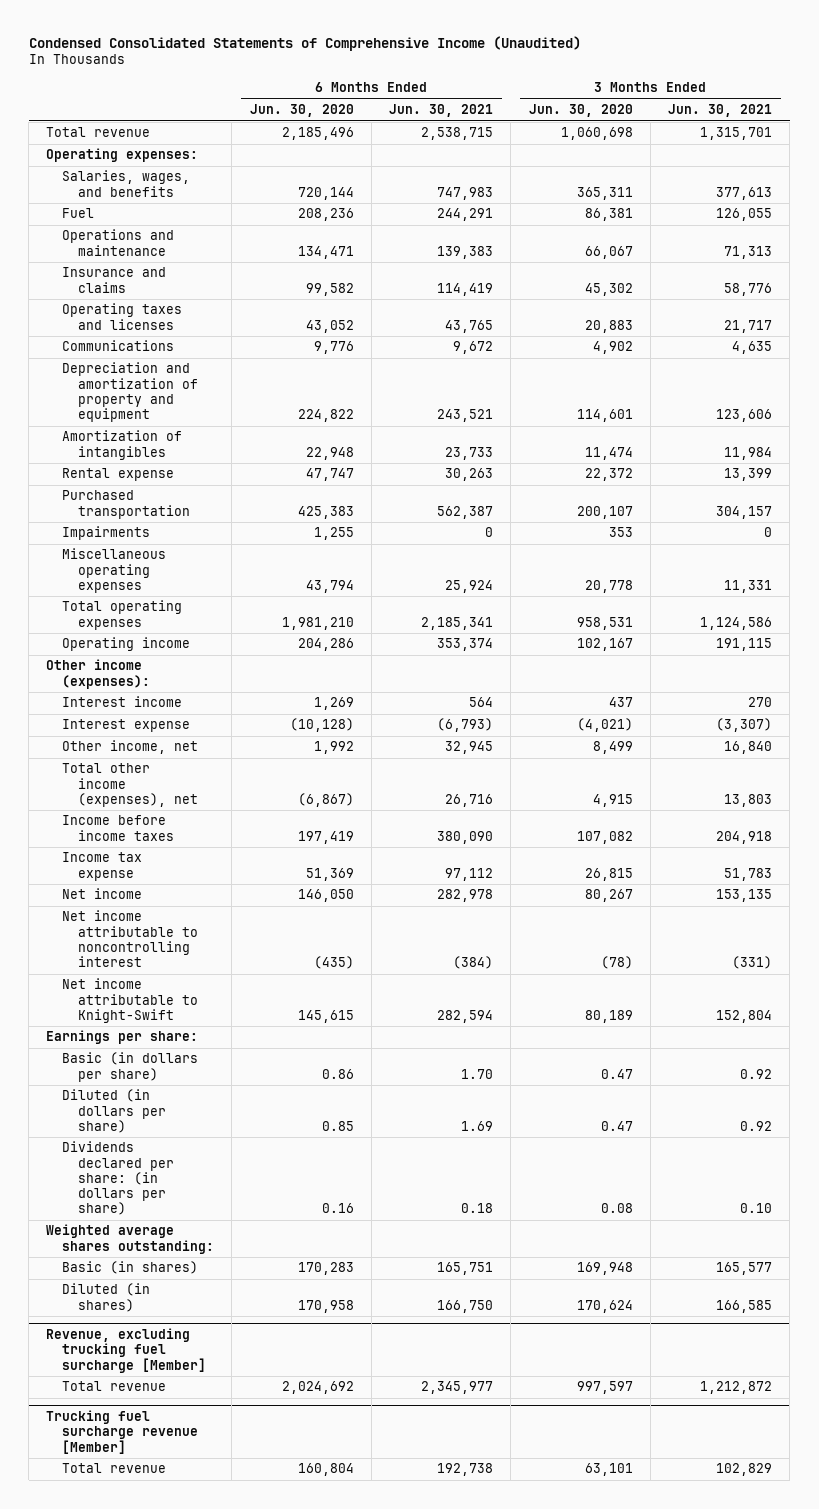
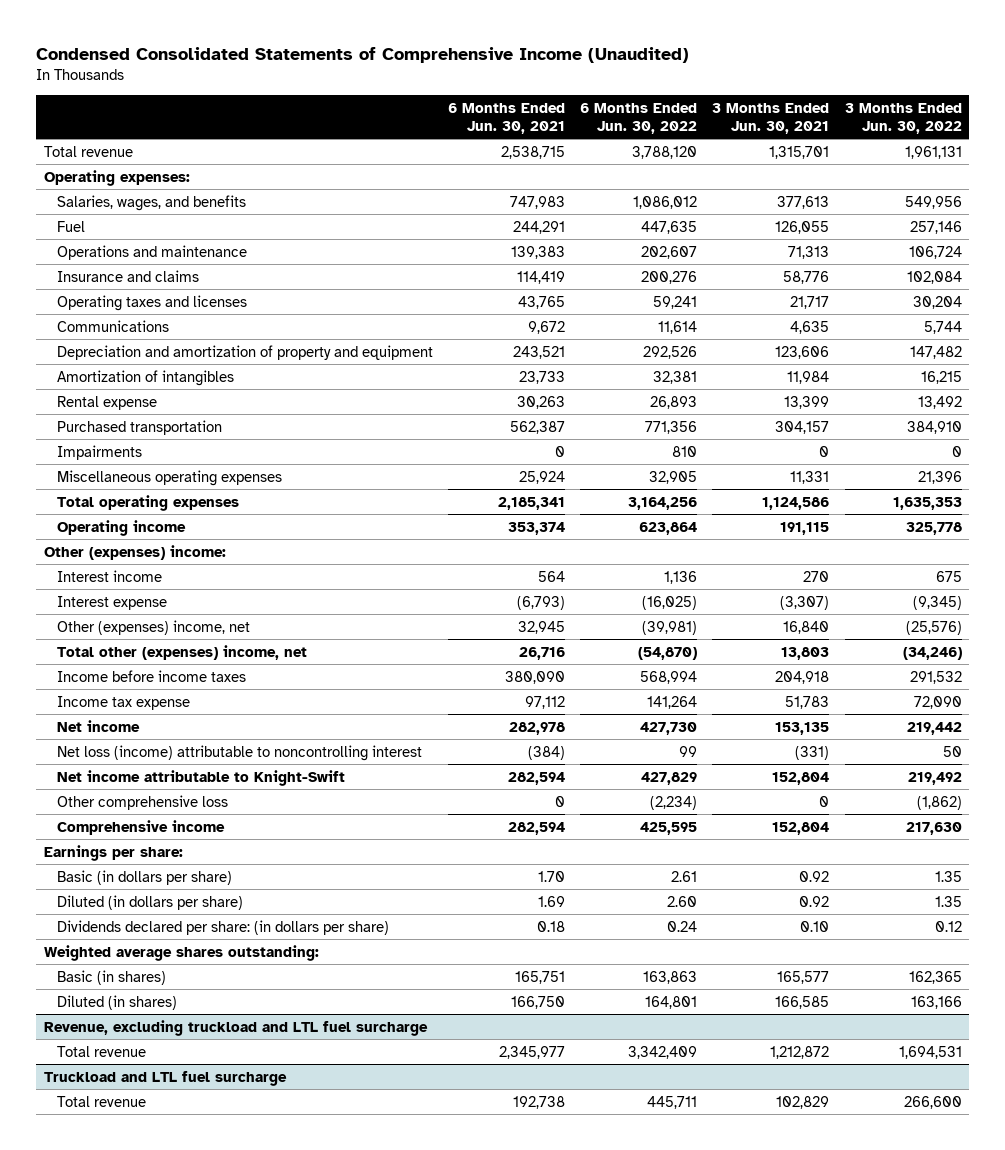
- | 6 Months Ended Jun. 30, 2020 | 6 Months Ended Jun. 30, 2021 | 3 Months Ended Jun. 30, 2020 | 3 Months Ended Jun. 30, 2021
+ | 6 Months Ended Jun. 30, 2021 | 6 Months Ended Jun. 30, 2022 | 3 Months Ended Jun. 30, 2021 | 3 Months Ended Jun. 30, 2022
- Other income (expenses):
+ Other (expenses) income:
- Other income, net | 1,992 | 32,945 | 8,499 | 16,840
- Total other income (expenses), net | (6,867) | 26,716 | 4,915 | 13,803
+ Other (expenses) income, net | 32,945 | (39,981) | 16,840 | (25,576)
+ Total other (expenses) income, net | 26,716 | (54,870) | 13,803 | (34,246)
- Net income attributable to noncontrolling interest | (435) | (384) | (78) | (331)
+ Net loss (income) attributable to noncontrolling interest | (384) | 99 | (331) | 50
+ Other comprehensive loss | 0 | (2,234) | 0 | (1,862)
+ Comprehensive income | 282,594 | 425,595 | 152,804 | 217,630
- Revenue, excluding trucking fuel surcharge [Member]
+ Revenue, excluding truckload and LTL fuel surcharge
- Trucking fuel surcharge revenue [Member]
+ Truckload and LTL fuel surcharge

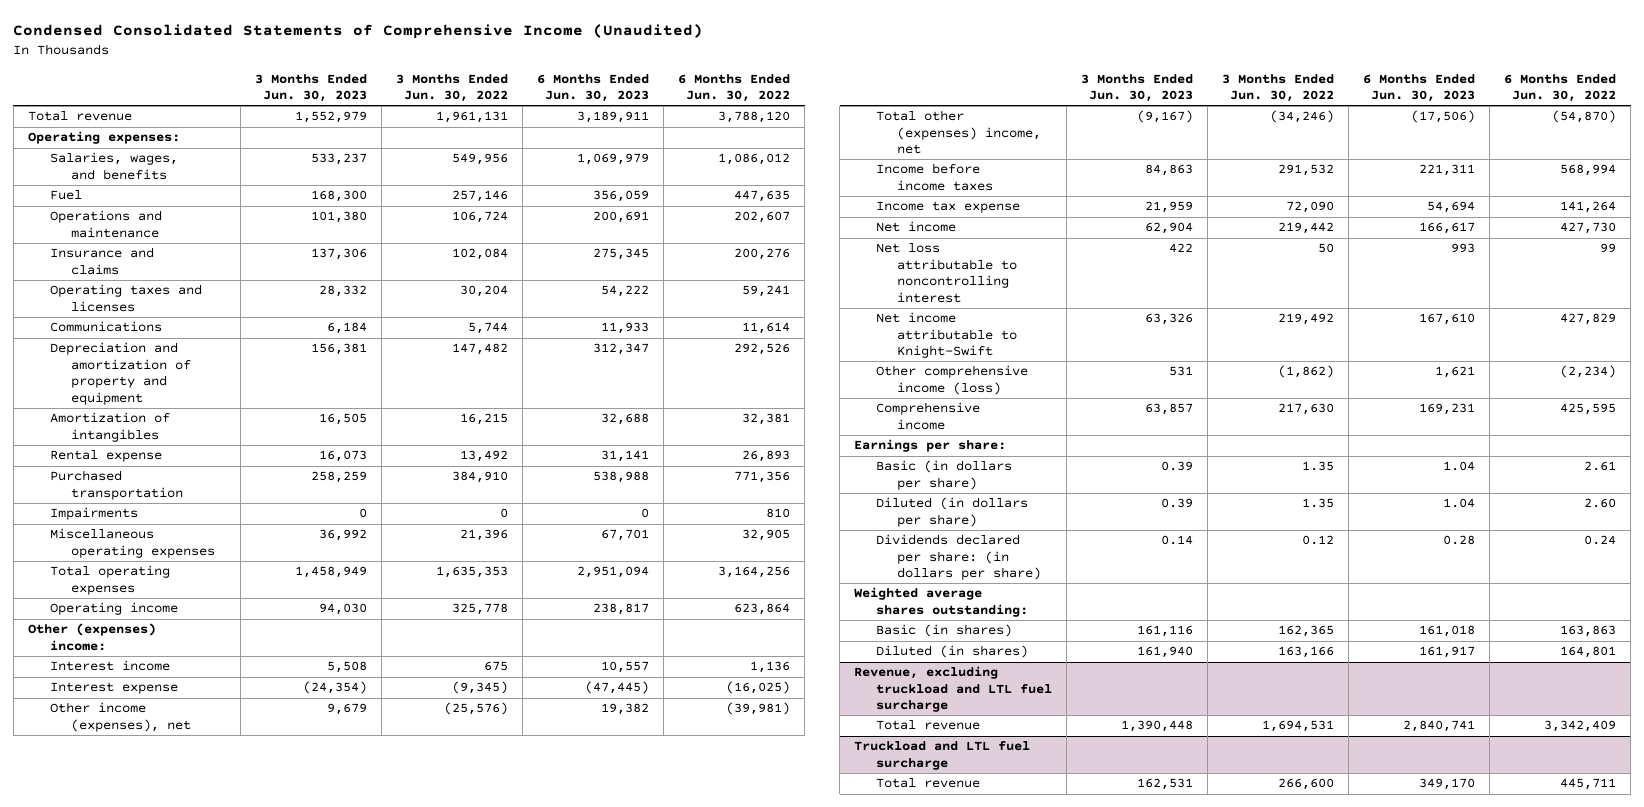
- | 6 Months Ended Jun. 30, 2021 | 6 Months Ended Jun. 30, 2022 | 3 Months Ended Jun. 30, 2021 | 3 Months Ended Jun. 30, 2022
+ | 3 Months Ended Jun. 30, 2023 | 3 Months Ended Jun. 30, 2022 | 6 Months Ended Jun. 30, 2023 | 6 Months Ended Jun. 30, 2022
- Other (expenses) income, net | 32,945 | (39,981) | 16,840 | (25,576)
+ Other income (expenses), net | 9,679 | (25,576) | 19,382 | (39,981)
- Net loss (income) attributable to noncontrolling interest | (384) | 99 | (331) | 50
+ Net loss attributable to noncontrolling interest | 422 | 50 | 993 | 99
- Other comprehensive loss | 0 | (2,234) | 0 | (1,862)
+ Other comprehensive income (loss) | 531 | (1,862) | 1,621 | (2,234)

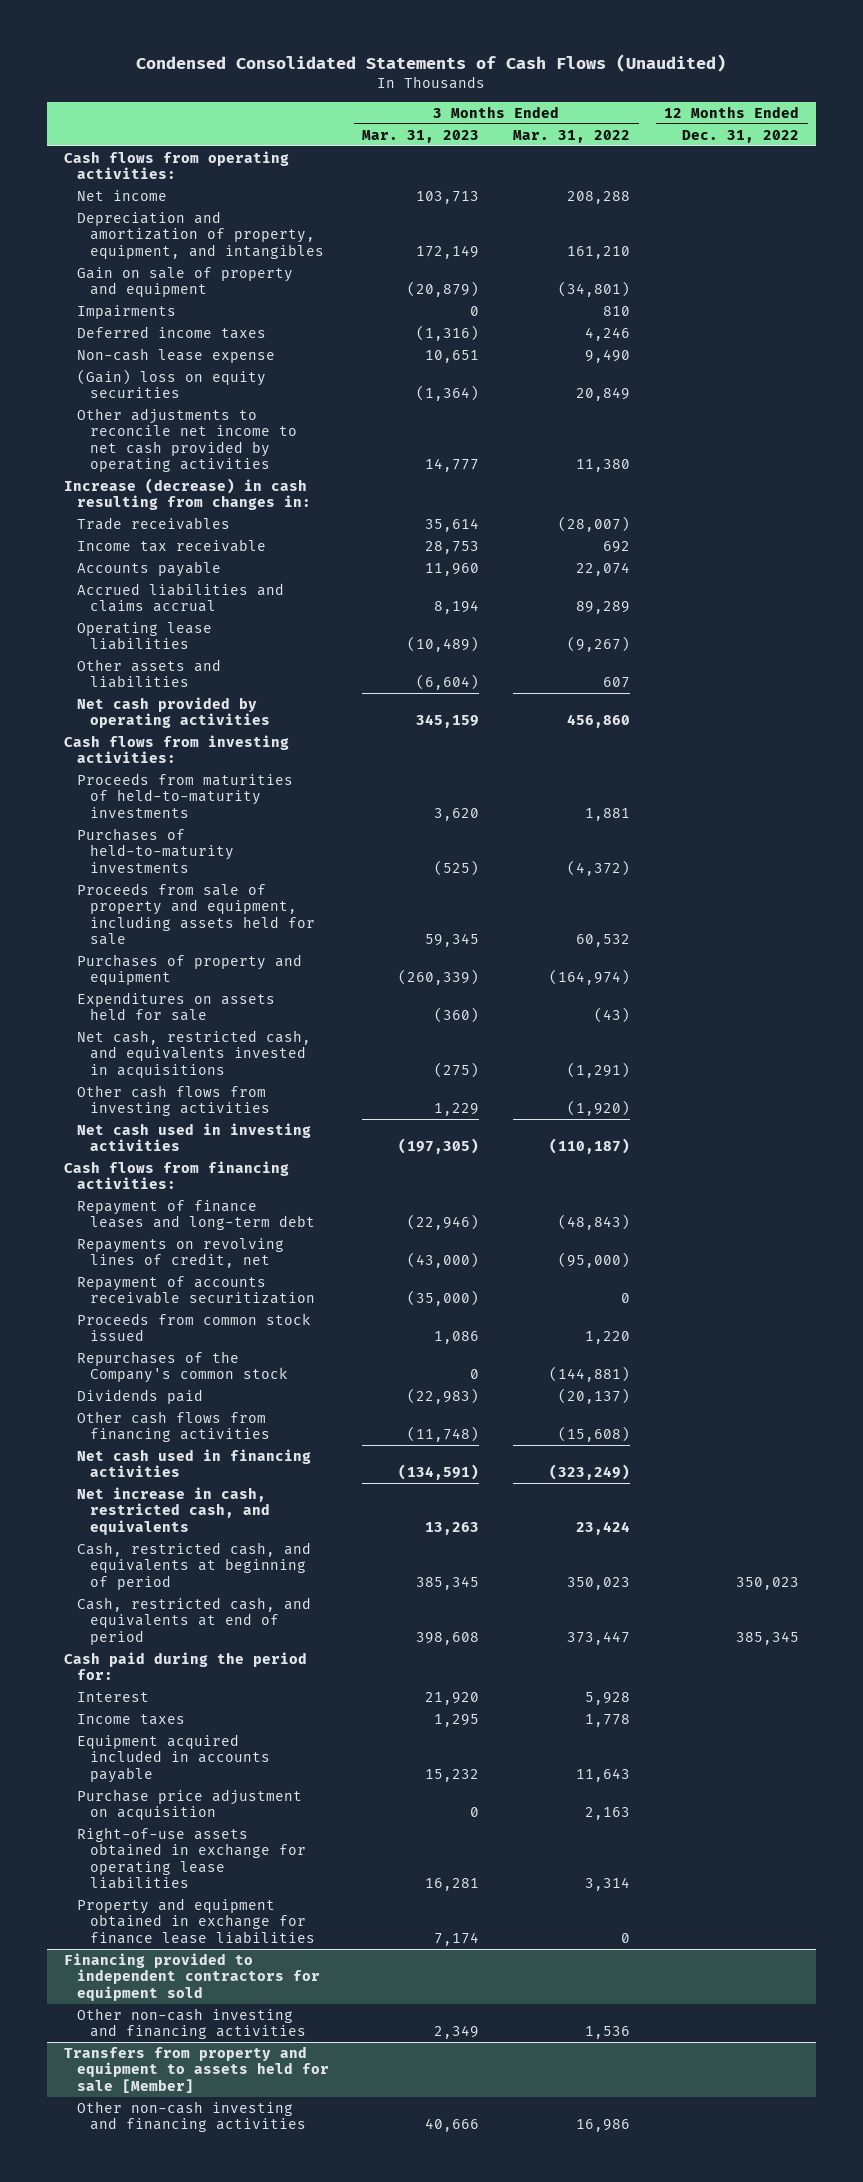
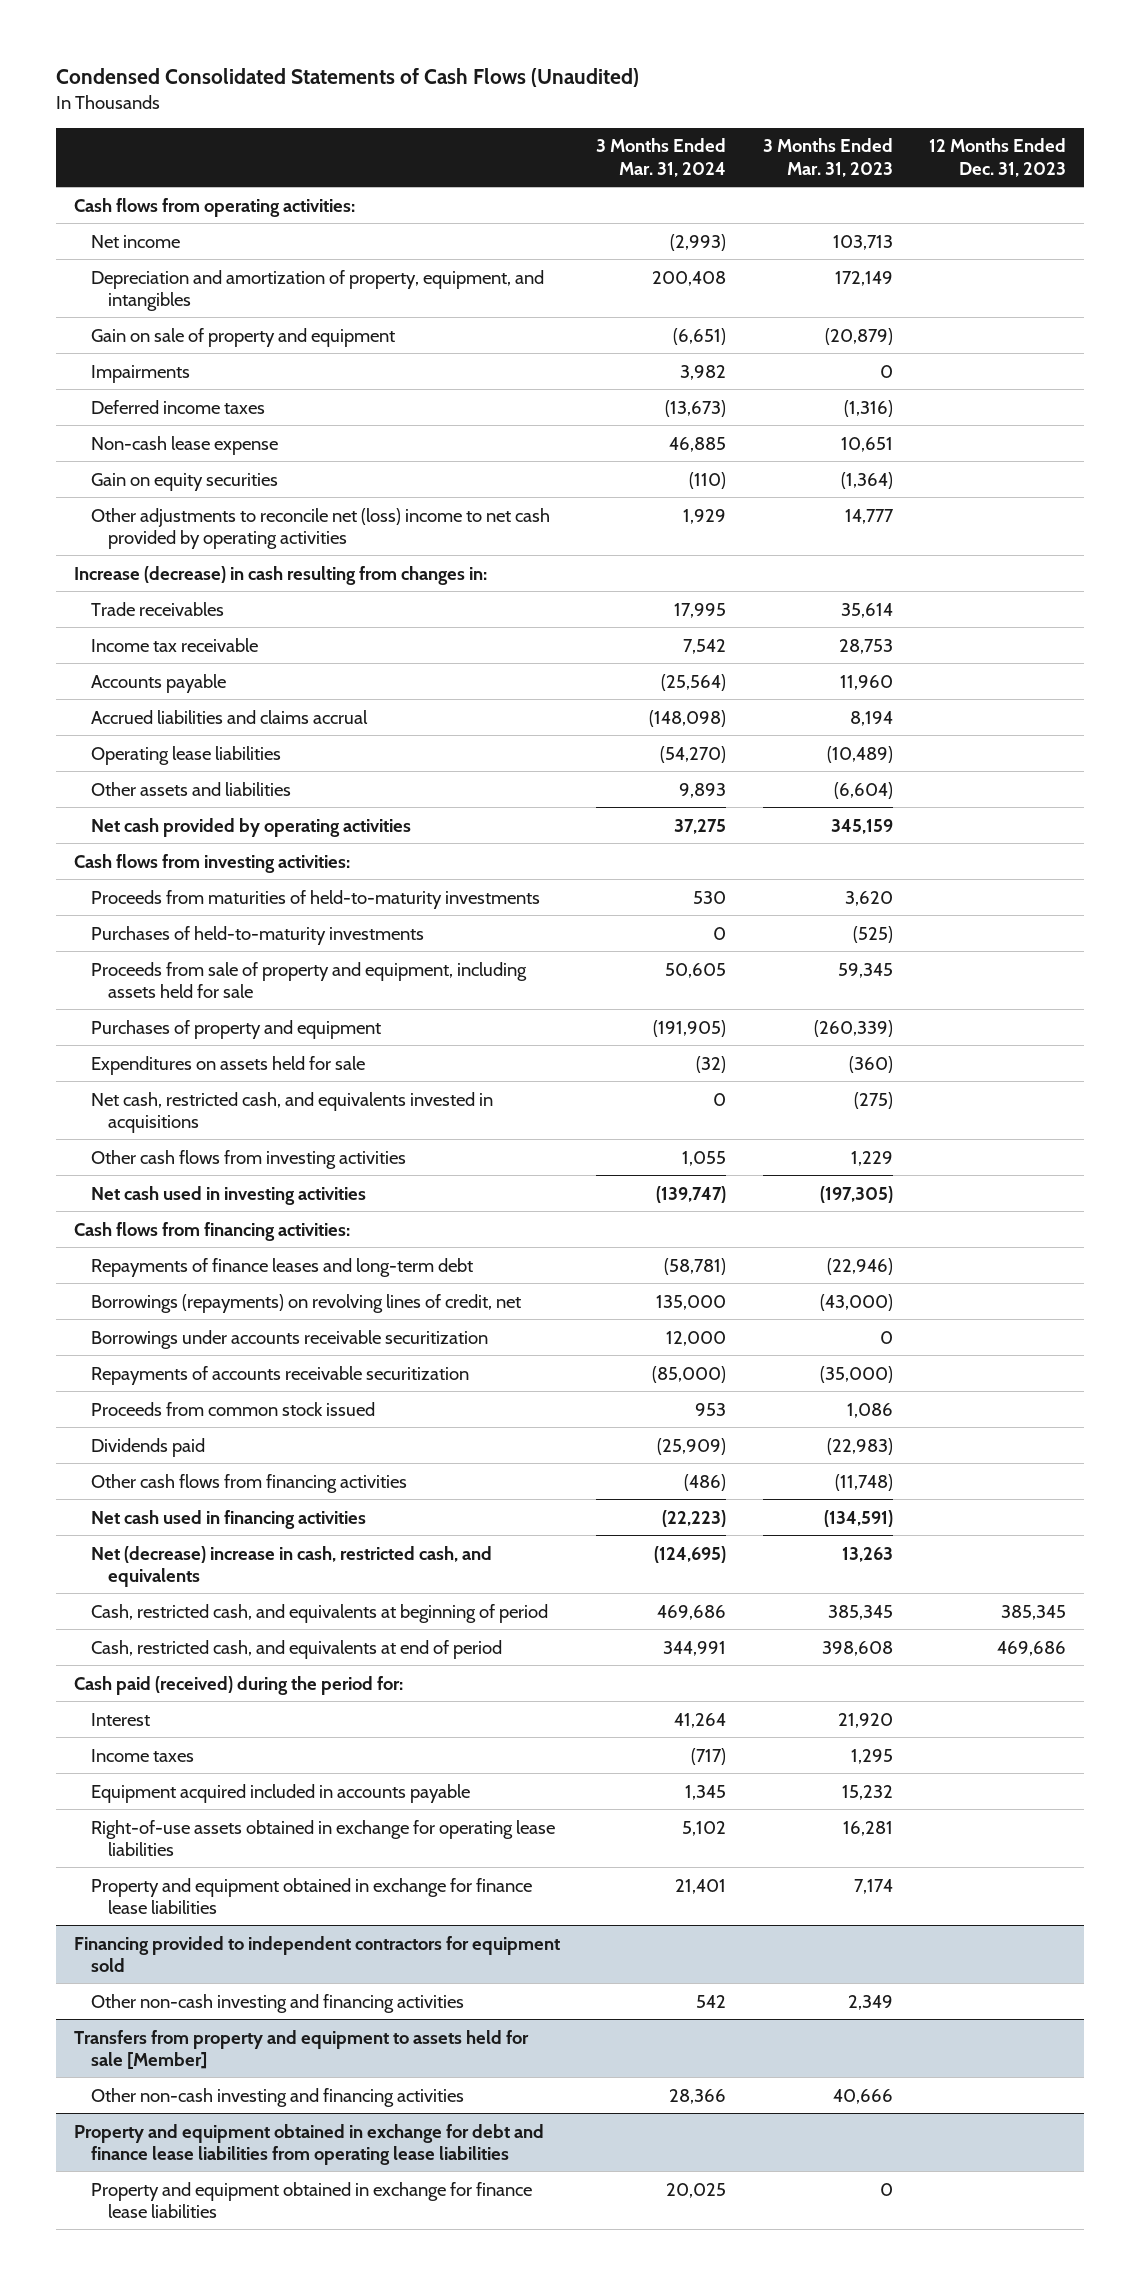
- | 3 Months Ended Mar. 31, 2023 | 3 Months Ended Mar. 31, 2022 | 12 Months Ended Dec. 31, 2022
+ | 3 Months Ended Mar. 31, 2024 | 3 Months Ended Mar. 31, 2023 | 12 Months Ended Dec. 31, 2023
- (Gain) loss on equity securities | (1,364) | 20,849 |
- Other adjustments to reconcile net income to net cash provided by operating activities | 14,777 | 11,380 |
+ Gain on equity securities | (110) | (1,364) |
+ Other adjustments to reconcile net (loss) income to net cash provided by operating activities | 1,929 | 14,777 |
- Repayment of finance leases and long-term debt | (22,946) | (48,843) |
- Repayments on revolving lines of credit, net | (43,000) | (95,000) |
- Repayment of accounts receivable securitization | (35,000) | 0 |
+ Repayments of finance leases and long-term debt | (58,781) | (22,946) |
+ Borrowings (repayments) on revolving lines of credit, net | 135,000 | (43,000) |
+ Borrowings under accounts receivable securitization | 12,000 | 0 |
+ Repayments of accounts receivable securitization | (85,000) | (35,000) |
- Repurchases of the Company's common stock | 0 | (144,881) |
- Net increase in cash, restricted cash, and equivalents | 13,263 | 23,424 |
+ Net (decrease) increase in cash, restricted cash, and equivalents | (124,695) | 13,263 |
- Cash paid during the period for:
+ Cash paid (received) during the period for:
- Purchase price adjustment on acquisition | 0 | 2,163 |
+ Property and equipment obtained in exchange for debt and finance lease liabilities from operating lease liabilities
+ Property and equipment obtained in exchange for finance lease liabilities | 20,025 | 0 |

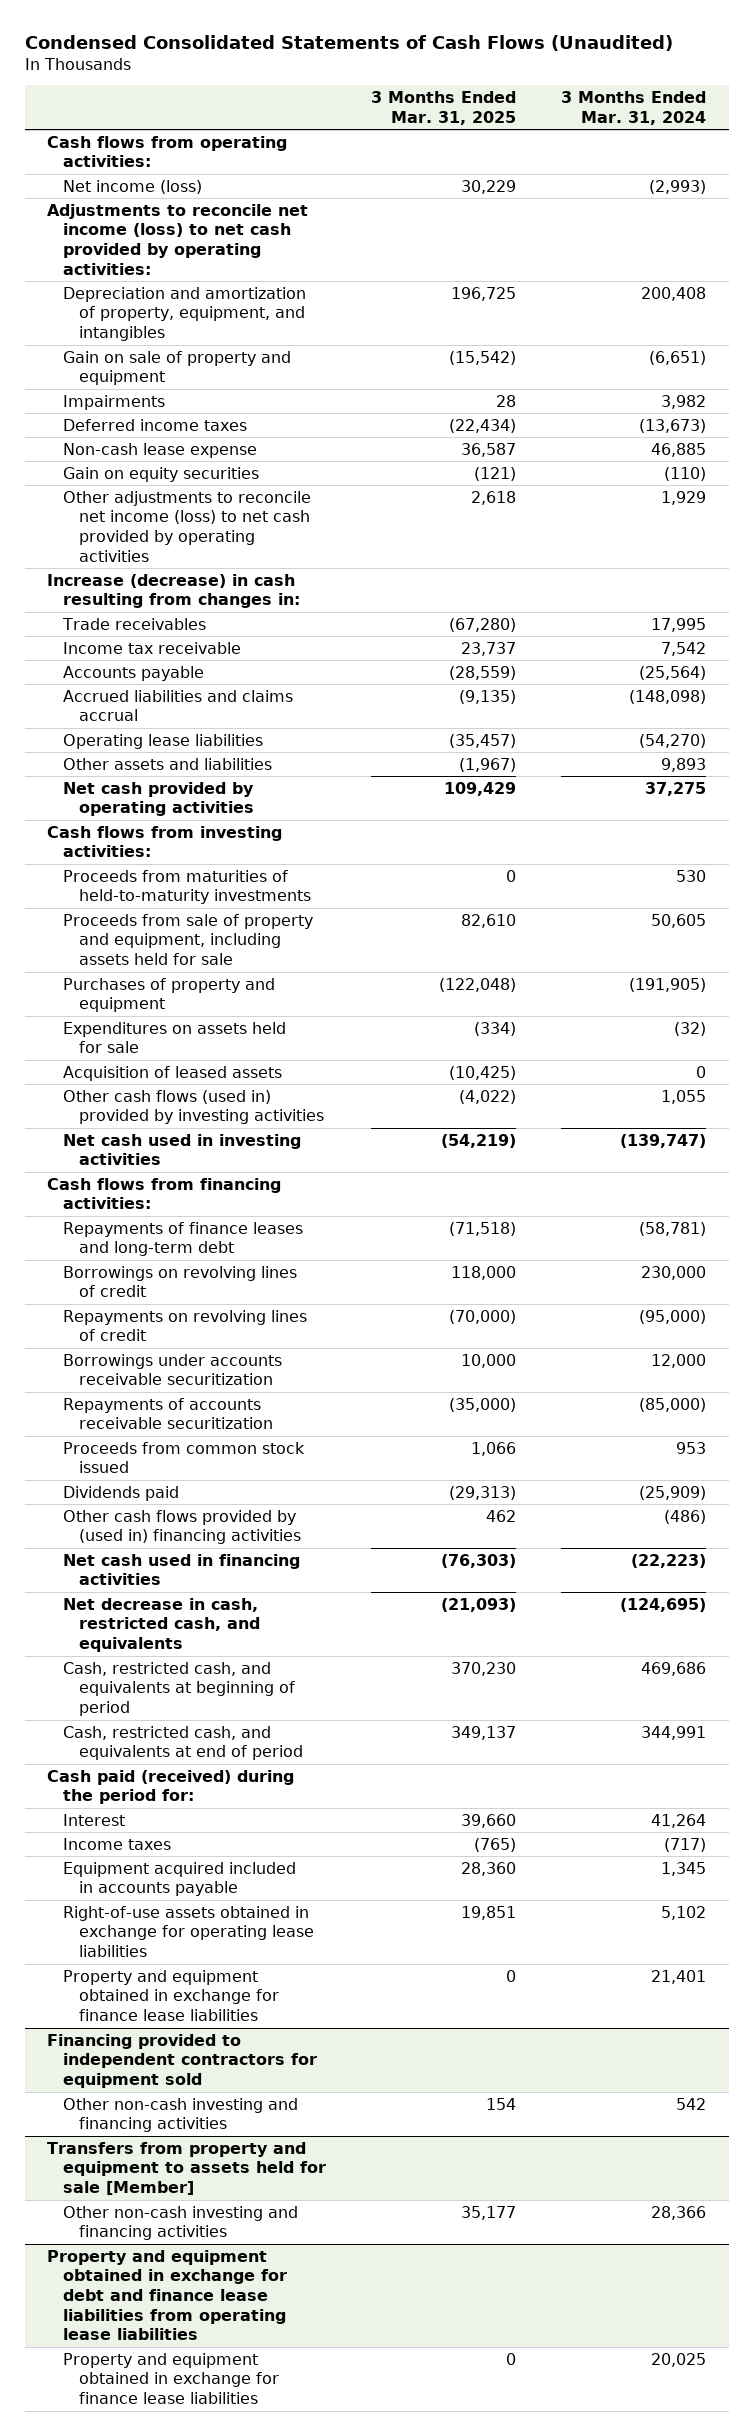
- | 3 Months Ended Mar. 31, 2024 | 3 Months Ended Mar. 31, 2023 | 12 Months Ended Dec. 31, 2023
+ | 3 Months Ended Mar. 31, 2025 | 3 Months Ended Mar. 31, 2024
- Net income | (2,993) | 103,713 |
+ Net income (loss) | 30,229 | (2,993)
+ Adjustments to reconcile net income (loss) to net cash provided by operating activities:
- Other adjustments to reconcile net (loss) income to net cash provided by operating activities | 1,929 | 14,777 |
+ Other adjustments to reconcile net income (loss) to net cash provided by operating activities | 2,618 | 1,929
- Purchases of held-to-maturity investments | 0 | (525) |
- Net cash, restricted cash, and equivalents invested in acquisitions | 0 | (275) |
- Other cash flows from investing activities | 1,055 | 1,229 |
+ Acquisition of leased assets | (10,425) | 0
+ Other cash flows (used in) provided by investing activities | (4,022) | 1,055
- Borrowings (repayments) on revolving lines of credit, net | 135,000 | (43,000) |
+ Borrowings on revolving lines of credit | 118,000 | 230,000
+ Repayments on revolving lines of credit | (70,000) | (95,000)
- Other cash flows from financing activities | (486) | (11,748) |
+ Other cash flows provided by (used in) financing activities | 462 | (486)
- Net (decrease) increase in cash, restricted cash, and equivalents | (124,695) | 13,263 |
+ Net decrease in cash, restricted cash, and equivalents | (21,093) | (124,695)

